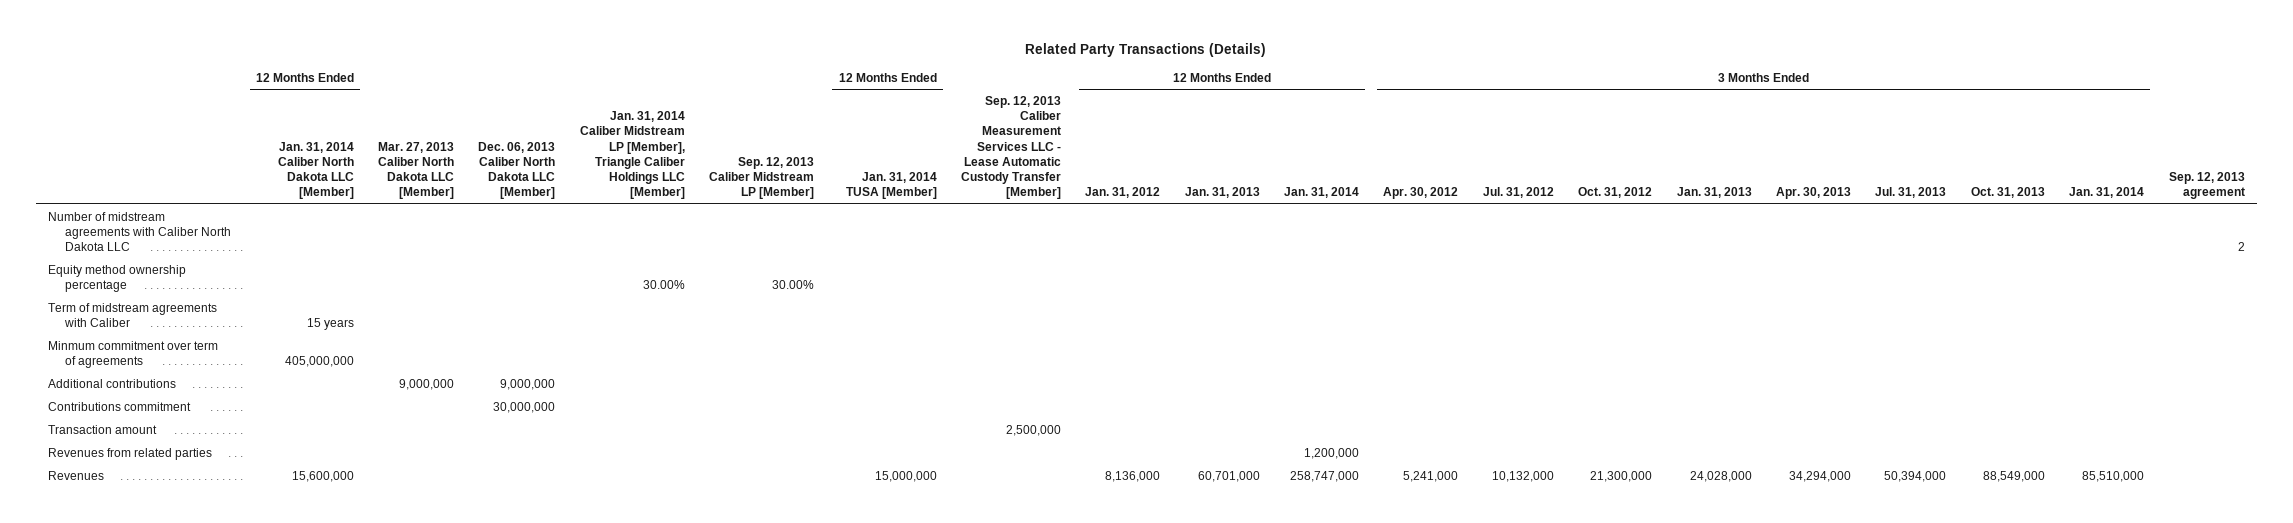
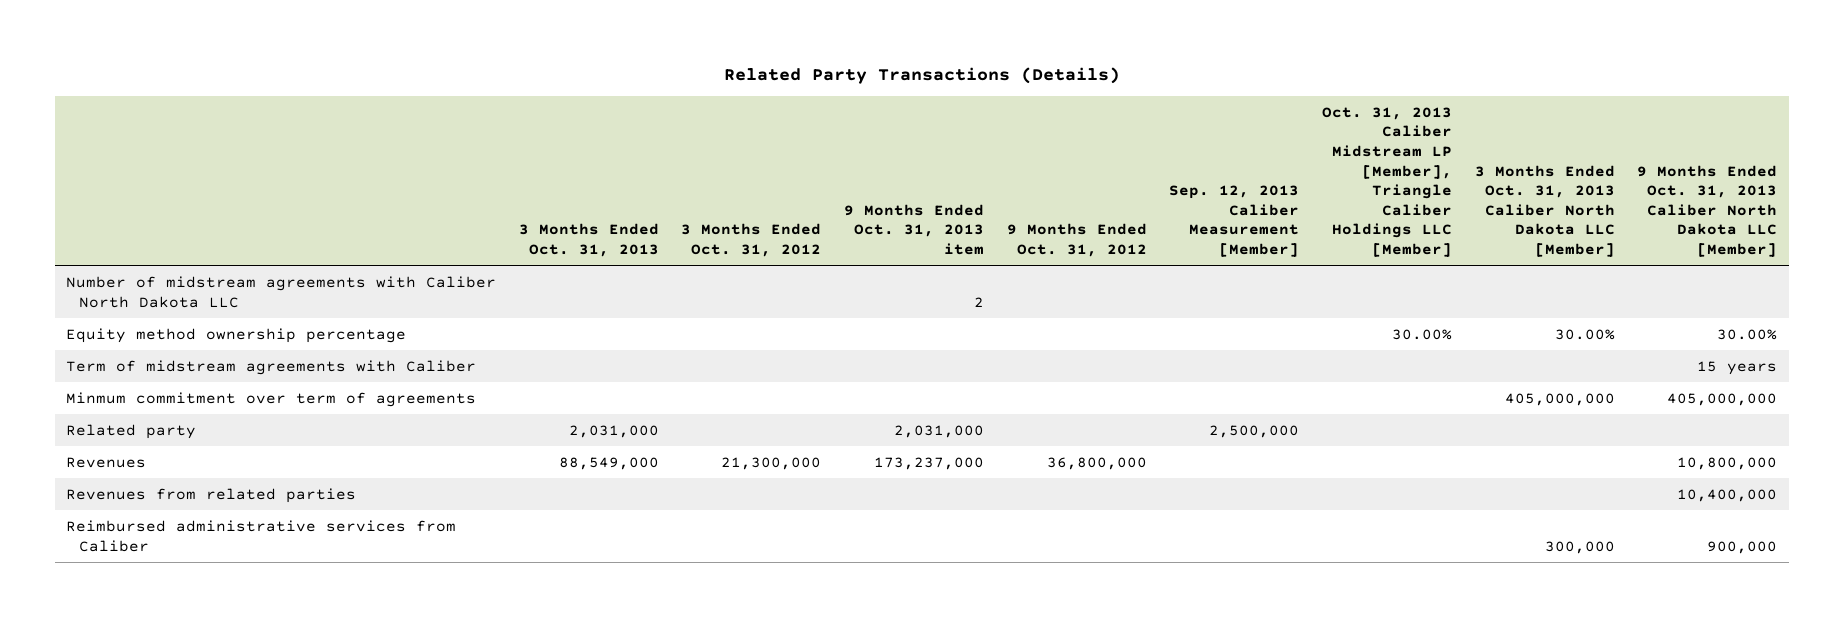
- | 12 Months Ended Jan. 31, 2014 Caliber North Dakota LLC [Member] | Mar. 27, 2013 Caliber North Dakota LLC [Member] | Dec. 06, 2013 Caliber North Dakota LLC [Member] | Jan. 31, 2014 Caliber Midstream LP [Member], Triangle Caliber Holdings LLC [Member] | Sep. 12, 2013 Caliber Midstream LP [Member] | 12 Months Ended Jan. 31, 2014 TUSA [Member] | Sep. 12, 2013 Caliber Measurement Services LLC - Lease Automatic Custody Transfer [Member] | 12 Months Ended Jan. 31, 2012 | 12 Months Ended Jan. 31, 2013 | 12 Months Ended Jan. 31, 2014 | 3 Months Ended Apr. 30, 2012 | 3 Months Ended Jul. 31, 2012 | 3 Months Ended Oct. 31, 2012 | 3 Months Ended Jan. 31, 2013 | 3 Months Ended Apr. 30, 2013 | 3 Months Ended Jul. 31, 2013 | 3 Months Ended Oct. 31, 2013 | 3 Months Ended Jan. 31, 2014 | Sep. 12, 2013 agreement
+ | 3 Months Ended Oct. 31, 2013 | 3 Months Ended Oct. 31, 2012 | 9 Months Ended Oct. 31, 2013 item | 9 Months Ended Oct. 31, 2012 | Sep. 12, 2013 Caliber Measurement [Member] | Oct. 31, 2013 Caliber Midstream LP [Member], Triangle Caliber Holdings LLC [Member] | 3 Months Ended Oct. 31, 2013 Caliber North Dakota LLC [Member] | 9 Months Ended Oct. 31, 2013 Caliber North Dakota LLC [Member]
- Additional contributions | | 9,000,000 | 9,000,000 | | | | | | | | | | | | | | | |
- Contributions commitment | | | 30,000,000 | | | | | | | | | | | | | | | |
- Transaction amount | | | | | | | 2,500,000 | | | | | | | | | | | |
+ Related party | 2,031,000 | | 2,031,000 | | 2,500,000 | | |
moved down: Revenues from related parties | | | | | | | | 10,400,000
+ Reimbursed administrative services from Caliber | | | | | | | 300,000 | 900,000

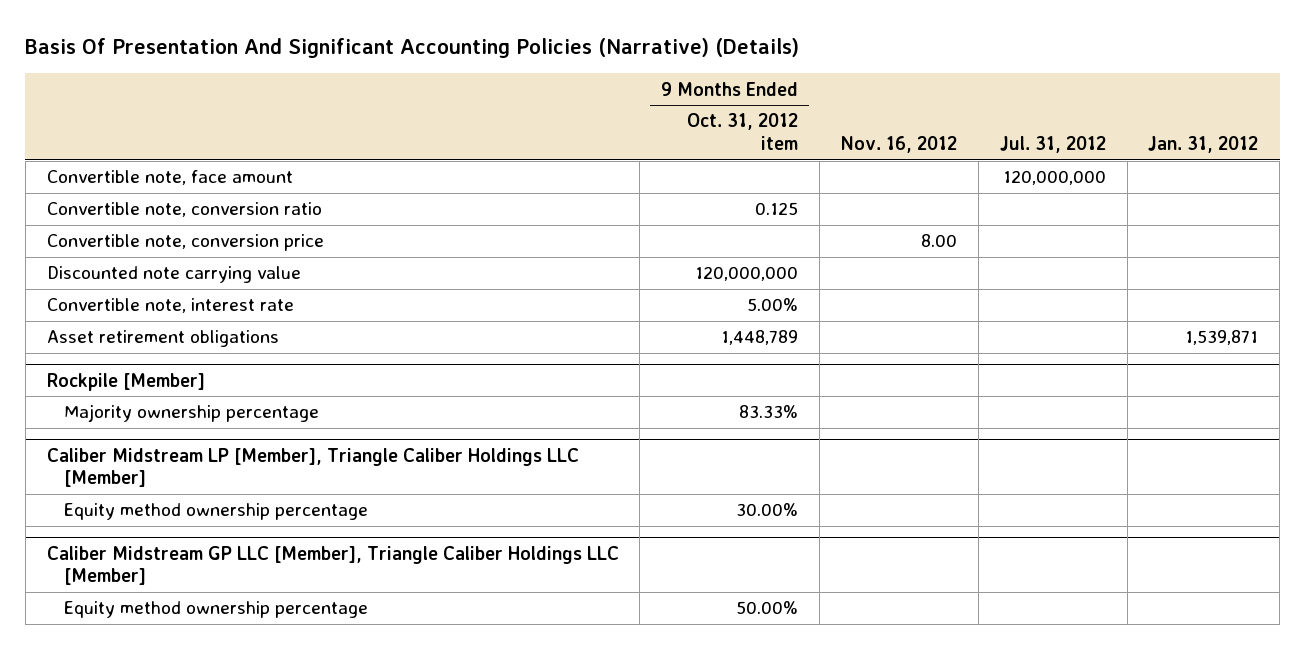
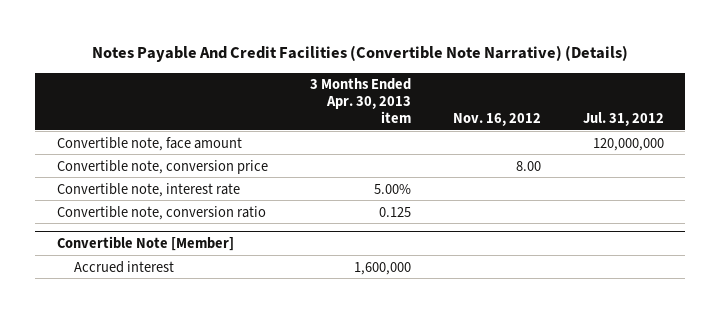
- Basis Of Presentation And Significant Accounting Policies (Narrative) (Details)
+ Notes Payable And Credit Facilities (Convertible Note Narrative) (Details)
- | 9 Months Ended Oct. 31, 2012 item | Nov. 16, 2012 | Jul. 31, 2012 | Jan. 31, 2012
+ | 3 Months Ended Apr. 30, 2013 item | Nov. 16, 2012 | Jul. 31, 2012
- Discounted note carrying value | 120,000,000 | | |
- Asset retirement obligations | 1,448,789 | | | 1,539,871
- Rockpile [Member]
- Majority ownership percentage | 83.33% | | |
- Caliber Midstream LP [Member], Triangle Caliber Holdings LLC [Member]
- Equity method ownership percentage | 30.00% | | |
- Caliber Midstream GP LLC [Member], Triangle Caliber Holdings LLC [Member]
- Equity method ownership percentage | 50.00% | | |
moved down: Convertible note, conversion ratio | 0.125 | |
+ Convertible Note [Member]
+ Accrued interest | 1,600,000 | |

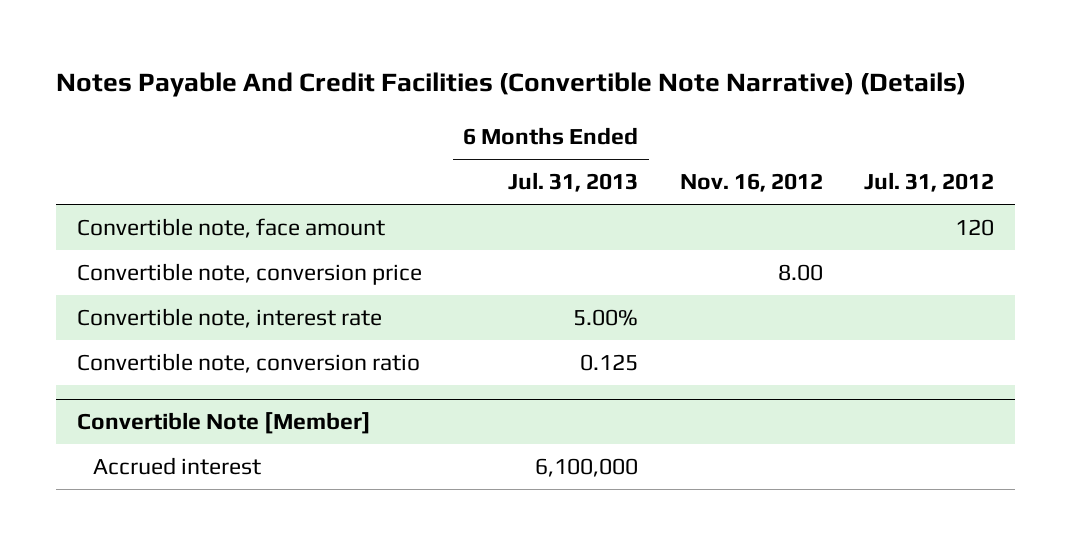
- | 3 Months Ended Apr. 30, 2013 item | Nov. 16, 2012 | Jul. 31, 2012
+ | 6 Months Ended Jul. 31, 2013 | Nov. 16, 2012 | Jul. 31, 2012
- Convertible note, face amount | | | 120,000,000
+ Convertible note, face amount | | | 120

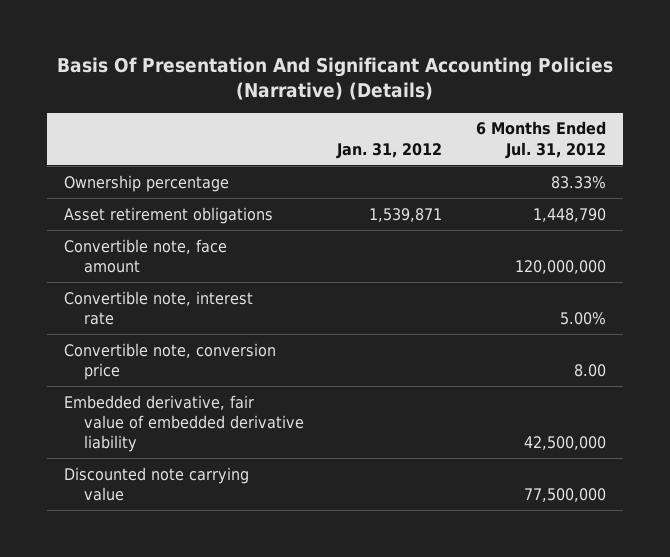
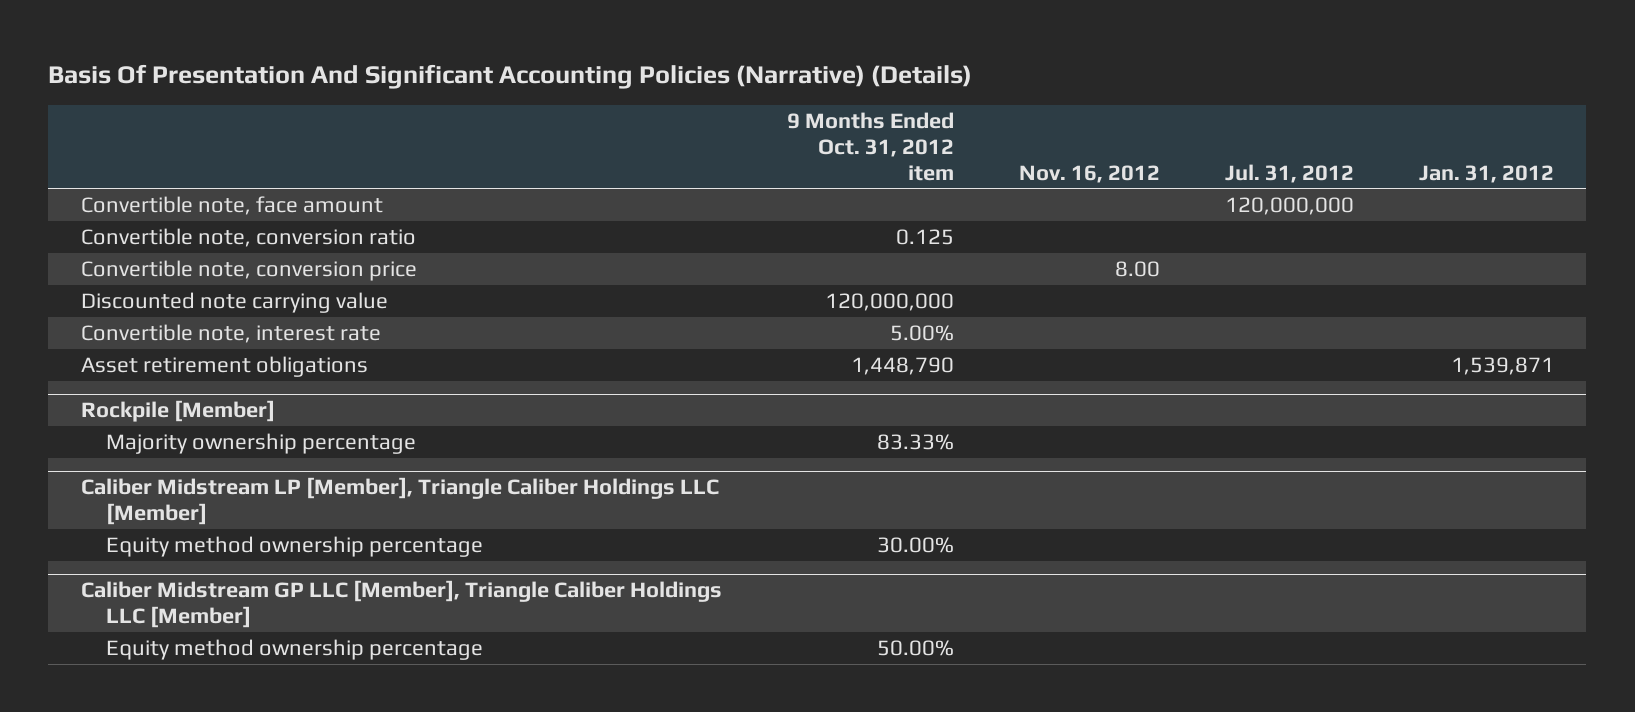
- | Jan. 31, 2012 | 6 Months Ended Jul. 31, 2012
+ | 9 Months Ended Oct. 31, 2012 item | Nov. 16, 2012 | Jul. 31, 2012 | Jan. 31, 2012
- Ownership percentage | | 83.33%
+ Convertible note, conversion ratio | 0.125 | | |
- Embedded derivative, fair value of embedded derivative liability | | 42,500,000
moved down: Convertible note, interest rate | 5.00% | | |
moved down: Asset retirement obligations | 1,448,790 | | | 1,539,871
+ Rockpile [Member]
+ Majority ownership percentage | 83.33% | | |
+ Caliber Midstream LP [Member], Triangle Caliber Holdings LLC [Member]
+ Equity method ownership percentage | 30.00% | | |
+ Caliber Midstream GP LLC [Member], Triangle Caliber Holdings LLC [Member]
+ Equity method ownership percentage | 50.00% | | |

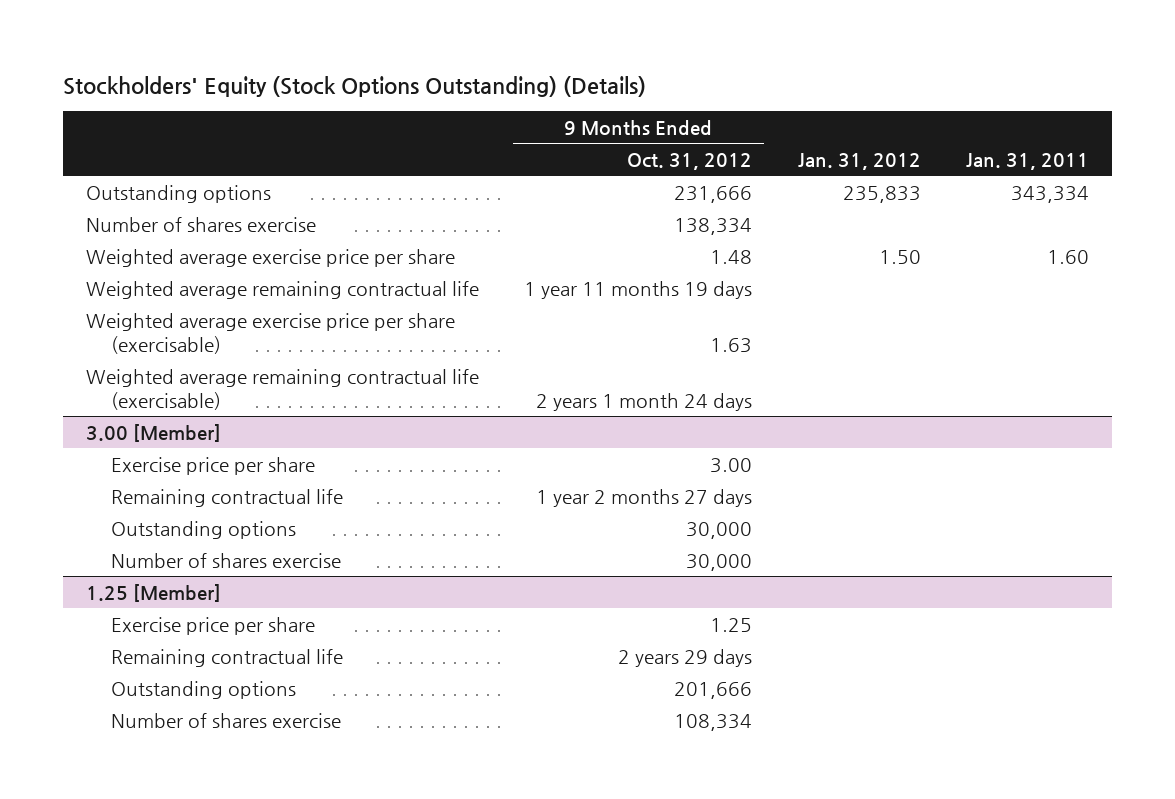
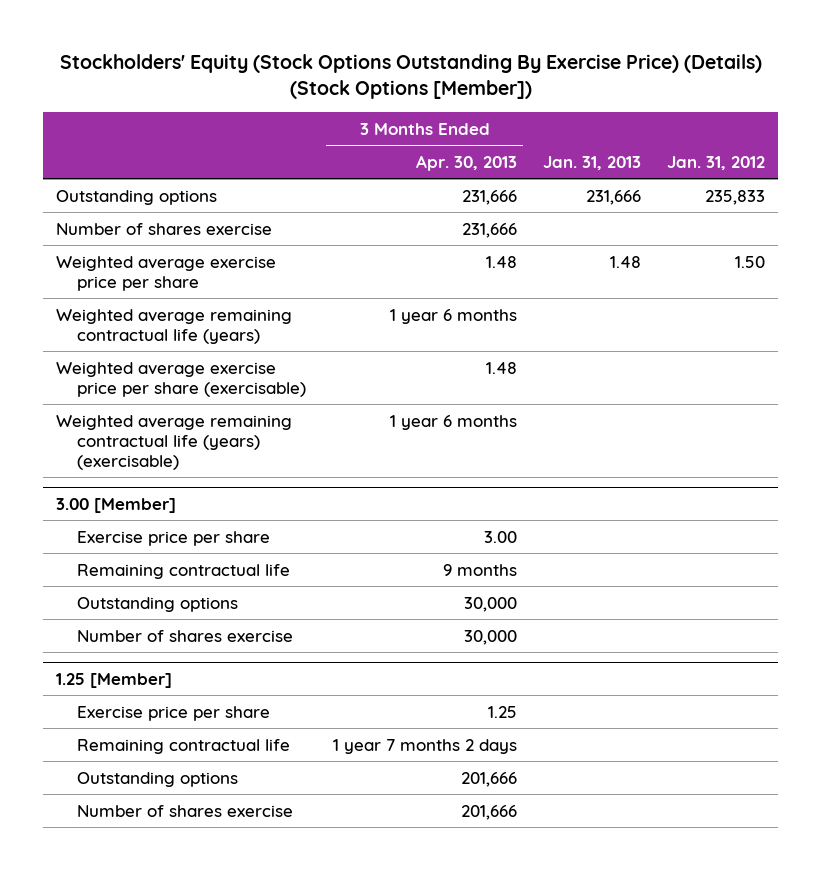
- Stockholders' Equity (Stock Options Outstanding) (Details)
+ Stockholders' Equity (Stock Options Outstanding By Exercise Price) (Details) (Stock Options [Member])
- | 9 Months Ended Oct. 31, 2012 | Jan. 31, 2012 | Jan. 31, 2011
+ | 3 Months Ended Apr. 30, 2013 | Jan. 31, 2013 | Jan. 31, 2012
- Weighted average remaining contractual life | 1 year 11 months 19 days | |
+ Weighted average remaining contractual life (years) | 1 year 6 months | |
- Weighted average remaining contractual life (exercisable) | 2 years 1 month 24 days | |
+ Weighted average remaining contractual life (years) (exercisable) | 1 year 6 months | |

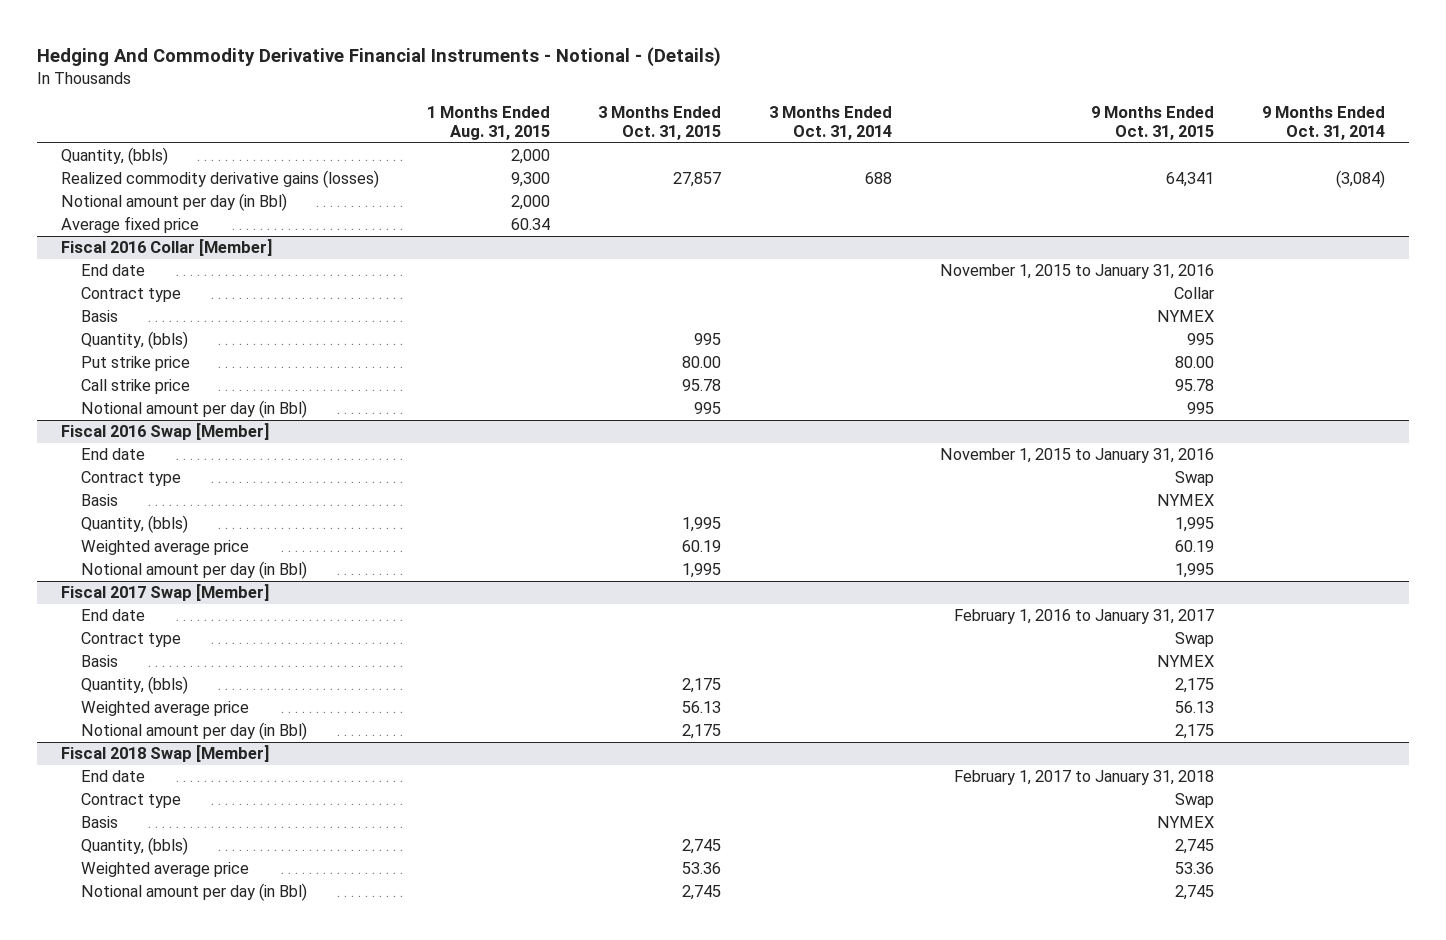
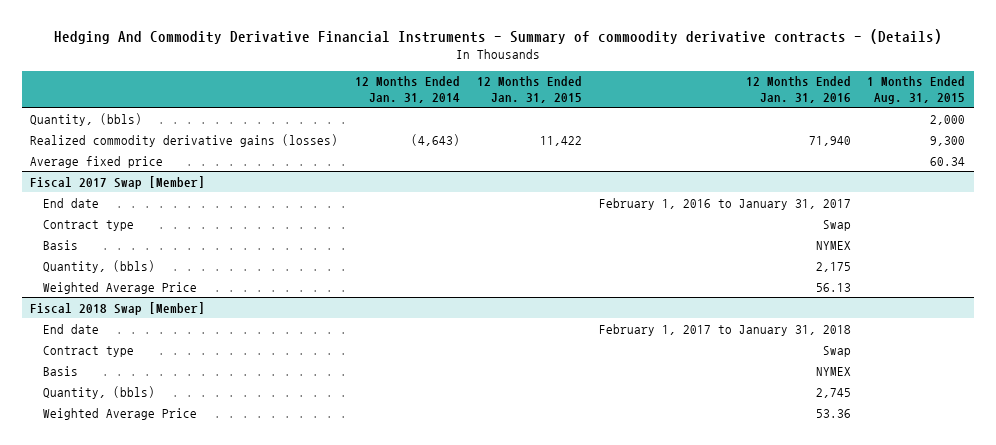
- Hedging And Commodity Derivative Financial Instruments - Notional - (Details)
+ Hedging And Commodity Derivative Financial Instruments - Summary of commoodity derivative contracts - (Details)
- | 1 Months Ended Aug. 31, 2015 | 3 Months Ended Oct. 31, 2015 | 3 Months Ended Oct. 31, 2014 | 9 Months Ended Oct. 31, 2015 | 9 Months Ended Oct. 31, 2014
+ | 12 Months Ended Jan. 31, 2014 | 12 Months Ended Jan. 31, 2015 | 12 Months Ended Jan. 31, 2016 | 1 Months Ended Aug. 31, 2015
- Notional amount per day (in Bbl) | 2,000 | | | |
- Fiscal 2016 Collar [Member]
- End date | | | | November 1, 2015 to January 31, 2016 |
- Contract type | | | | Collar |
- Basis | | | | NYMEX |
- Quantity, (bbls) | | 995 | | 995 |
- Put strike price | | 80.00 | | 80.00 |
- Call strike price | | 95.78 | | 95.78 |
- Notional amount per day (in Bbl) | | 995 | | 995 |
- Fiscal 2016 Swap [Member]
- End date | | | | November 1, 2015 to January 31, 2016 |
- Contract type | | | | Swap |
- Basis | | | | NYMEX |
- Quantity, (bbls) | | 1,995 | | 1,995 |
- Weighted average price | | 60.19 | | 60.19 |
- Notional amount per day (in Bbl) | | 1,995 | | 1,995 |
@ Fiscal 2017 Swap [Member]
- Weighted average price | | 56.13 | | 56.13 |
- Notional amount per day (in Bbl) | | 2,175 | | 2,175 |
+ Weighted Average Price | | | 56.13 |
@ Fiscal 2018 Swap [Member]
- Weighted average price | | 53.36 | | 53.36 |
- Notional amount per day (in Bbl) | | 2,745 | | 2,745 |
+ Weighted Average Price | | | 53.36 |

